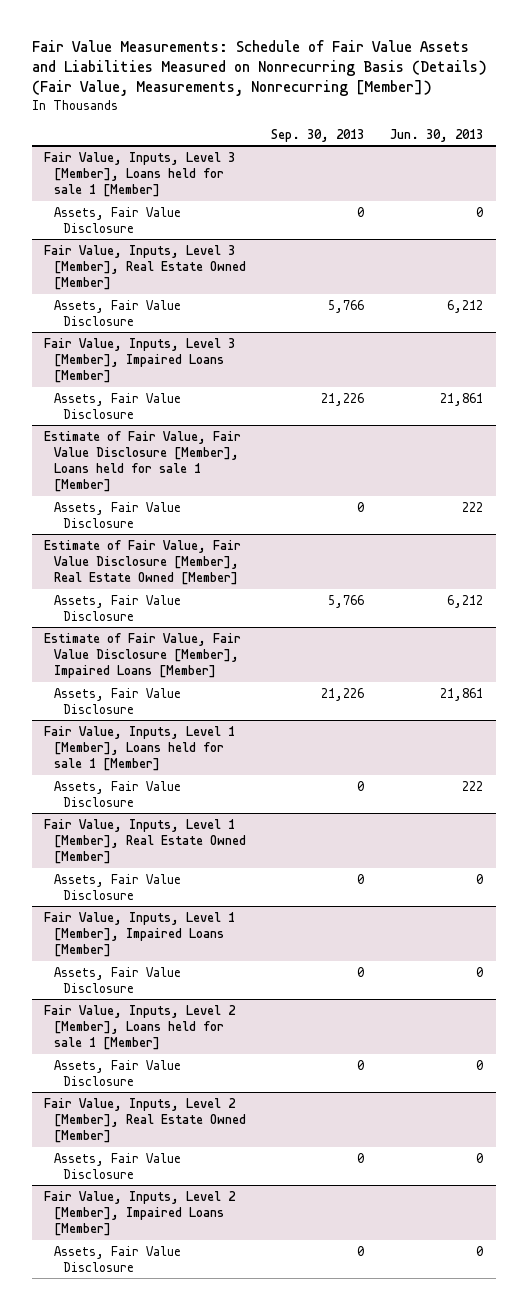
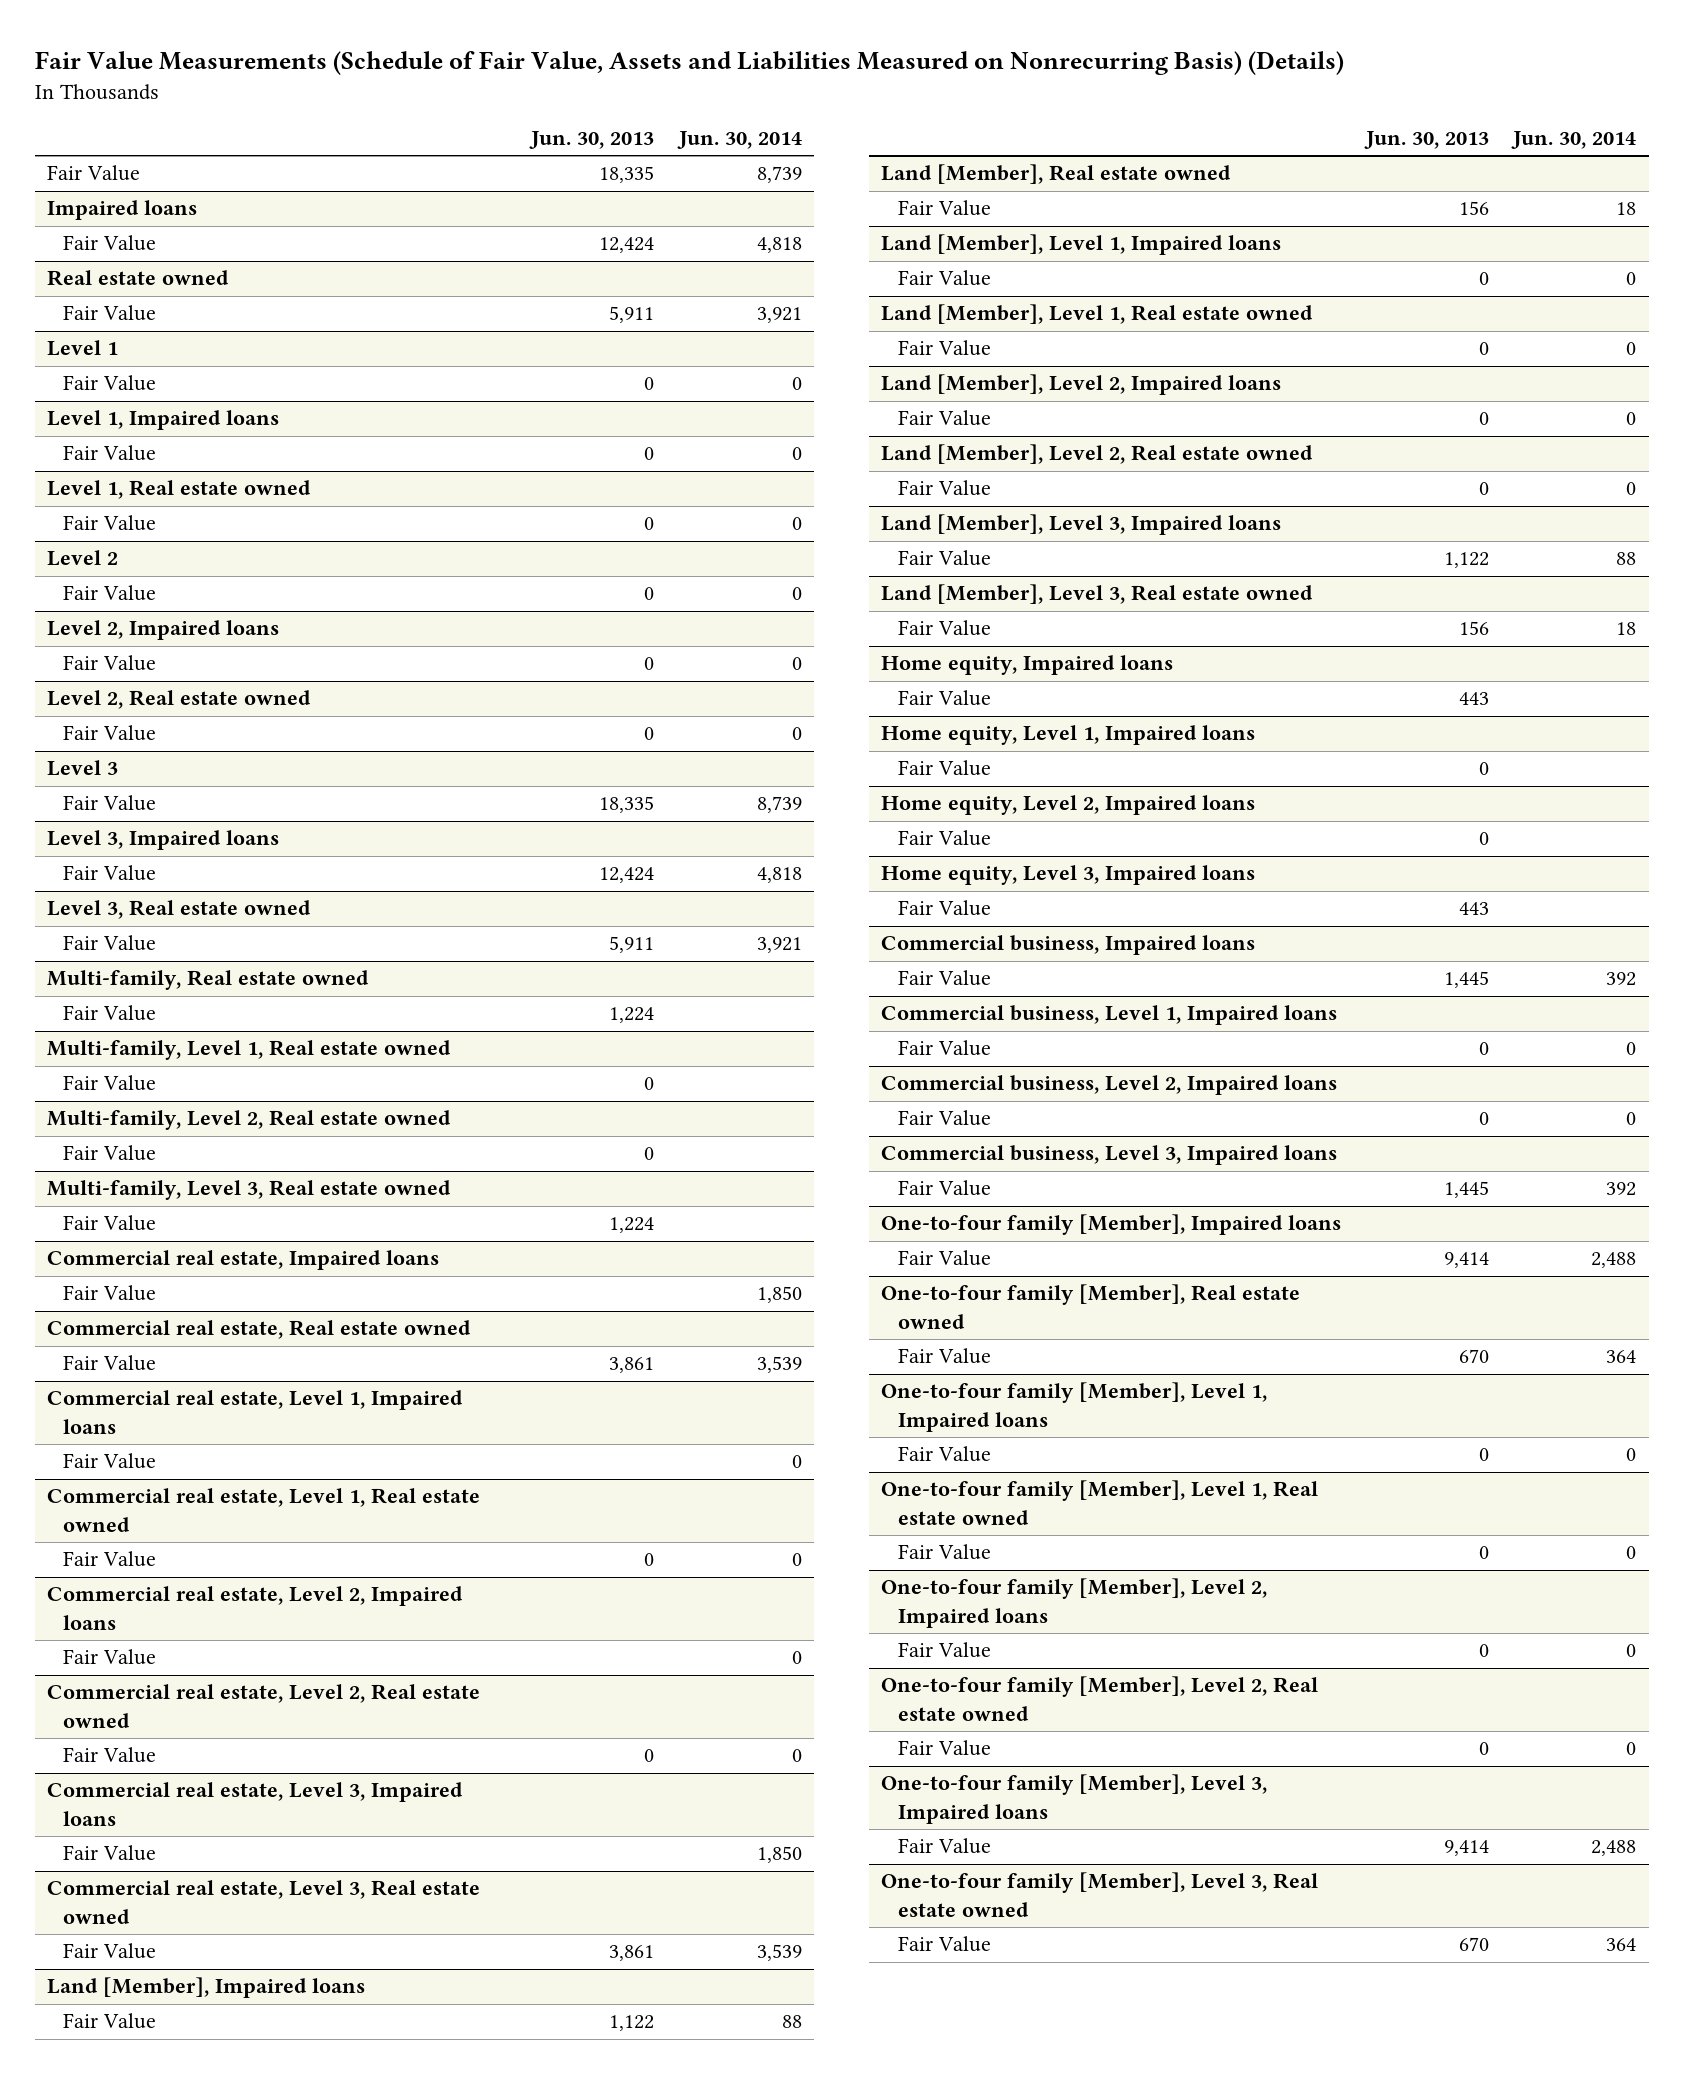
- Fair Value Measurements: Schedule of Fair Value Assets and Liabilities Measured on Nonrecurring Basis (Details) (Fair Value, Measurements, Nonrecurring [Member])
+ Fair Value Measurements (Schedule of Fair Value, Assets and Liabilities Measured on Nonrecurring Basis) (Details)
- | Sep. 30, 2013 | Jun. 30, 2013
+ | Jun. 30, 2013 | Jun. 30, 2014
- Fair Value, Inputs, Level 3 [Member], Loans held for sale 1 [Member]
- Assets, Fair Value Disclosure | 0 | 0
- Fair Value, Inputs, Level 3 [Member], Real Estate Owned [Member]
- Assets, Fair Value Disclosure | 5,766 | 6,212
- Fair Value, Inputs, Level 3 [Member], Impaired Loans [Member]
- Assets, Fair Value Disclosure | 21,226 | 21,861
- Estimate of Fair Value, Fair Value Disclosure [Member], Loans held for sale 1 [Member]
- Assets, Fair Value Disclosure | 0 | 222
- Estimate of Fair Value, Fair Value Disclosure [Member], Real Estate Owned [Member]
- Assets, Fair Value Disclosure | 5,766 | 6,212
- Estimate of Fair Value, Fair Value Disclosure [Member], Impaired Loans [Member]
- Assets, Fair Value Disclosure | 21,226 | 21,861
- Fair Value, Inputs, Level 1 [Member], Loans held for sale 1 [Member]
- Assets, Fair Value Disclosure | 0 | 222
- Fair Value, Inputs, Level 1 [Member], Real Estate Owned [Member]
- Assets, Fair Value Disclosure | 0 | 0
- Fair Value, Inputs, Level 1 [Member], Impaired Loans [Member]
- Assets, Fair Value Disclosure | 0 | 0
- Fair Value, Inputs, Level 2 [Member], Loans held for sale 1 [Member]
- Assets, Fair Value Disclosure | 0 | 0
- Fair Value, Inputs, Level 2 [Member], Real Estate Owned [Member]
- Assets, Fair Value Disclosure | 0 | 0
- Fair Value, Inputs, Level 2 [Member], Impaired Loans [Member]
- Assets, Fair Value Disclosure | 0 | 0
+ Fair Value | 18,335 | 8,739
+ Impaired loans
+ Fair Value | 12,424 | 4,818
+ Real estate owned
+ Fair Value | 5,911 | 3,921
+ Level 1
+ Fair Value | 0 | 0
+ Level 1, Impaired loans
+ Fair Value | 0 | 0
+ Level 1, Real estate owned
+ Fair Value | 0 | 0
+ Level 2
+ Fair Value | 0 | 0
+ Level 2, Impaired loans
+ Fair Value | 0 | 0
+ Level 2, Real estate owned
+ Fair Value | 0 | 0
+ Level 3
+ Fair Value | 18,335 | 8,739
+ Level 3, Impaired loans
+ Fair Value | 12,424 | 4,818
+ Level 3, Real estate owned
+ Fair Value | 5,911 | 3,921
+ Multi-family, Real estate owned
+ Fair Value | 1,224 |
+ Multi-family, Level 1, Real estate owned
+ Fair Value | 0 |
+ Multi-family, Level 2, Real estate owned
+ Fair Value | 0 |
+ Multi-family, Level 3, Real estate owned
+ Fair Value | 1,224 |
+ Commercial real estate, Impaired loans
+ Fair Value | | 1,850
+ Commercial real estate, Real estate owned
+ Fair Value | 3,861 | 3,539
+ Commercial real estate, Level 1, Impaired loans
+ Fair Value | | 0
+ Commercial real estate, Level 1, Real estate owned
+ Fair Value | 0 | 0
+ Commercial real estate, Level 2, Impaired loans
+ Fair Value | | 0
+ Commercial real estate, Level 2, Real estate owned
+ Fair Value | 0 | 0
+ Commercial real estate, Level 3, Impaired loans
+ Fair Value | | 1,850
+ Commercial real estate, Level 3, Real estate owned
+ Fair Value | 3,861 | 3,539
+ Land [Member], Impaired loans
+ Fair Value | 1,122 | 88
+ Land [Member], Real estate owned
+ Fair Value | 156 | 18
+ Land [Member], Level 1, Impaired loans
+ Fair Value | 0 | 0
+ Land [Member], Level 1, Real estate owned
+ Fair Value | 0 | 0
+ Land [Member], Level 2, Impaired loans
+ Fair Value | 0 | 0
+ Land [Member], Level 2, Real estate owned
+ Fair Value | 0 | 0
+ Land [Member], Level 3, Impaired loans
+ Fair Value | 1,122 | 88
+ Land [Member], Level 3, Real estate owned
+ Fair Value | 156 | 18
+ Home equity, Impaired loans
+ Fair Value | 443 |
+ Home equity, Level 1, Impaired loans
+ Fair Value | 0 |
+ Home equity, Level 2, Impaired loans
+ Fair Value | 0 |
+ Home equity, Level 3, Impaired loans
+ Fair Value | 443 |
+ Commercial business, Impaired loans
+ Fair Value | 1,445 | 392
+ Commercial business, Level 1, Impaired loans
+ Fair Value | 0 | 0
+ Commercial business, Level 2, Impaired loans
+ Fair Value | 0 | 0
+ Commercial business, Level 3, Impaired loans
+ Fair Value | 1,445 | 392
+ One-to-four family [Member], Impaired loans
+ Fair Value | 9,414 | 2,488
+ One-to-four family [Member], Real estate owned
+ Fair Value | 670 | 364
+ One-to-four family [Member], Level 1, Impaired loans
+ Fair Value | 0 | 0
+ One-to-four family [Member], Level 1, Real estate owned
+ Fair Value | 0 | 0
+ One-to-four family [Member], Level 2, Impaired loans
+ Fair Value | 0 | 0
+ One-to-four family [Member], Level 2, Real estate owned
+ Fair Value | 0 | 0
+ One-to-four family [Member], Level 3, Impaired loans
+ Fair Value | 9,414 | 2,488
+ One-to-four family [Member], Level 3, Real estate owned
+ Fair Value | 670 | 364

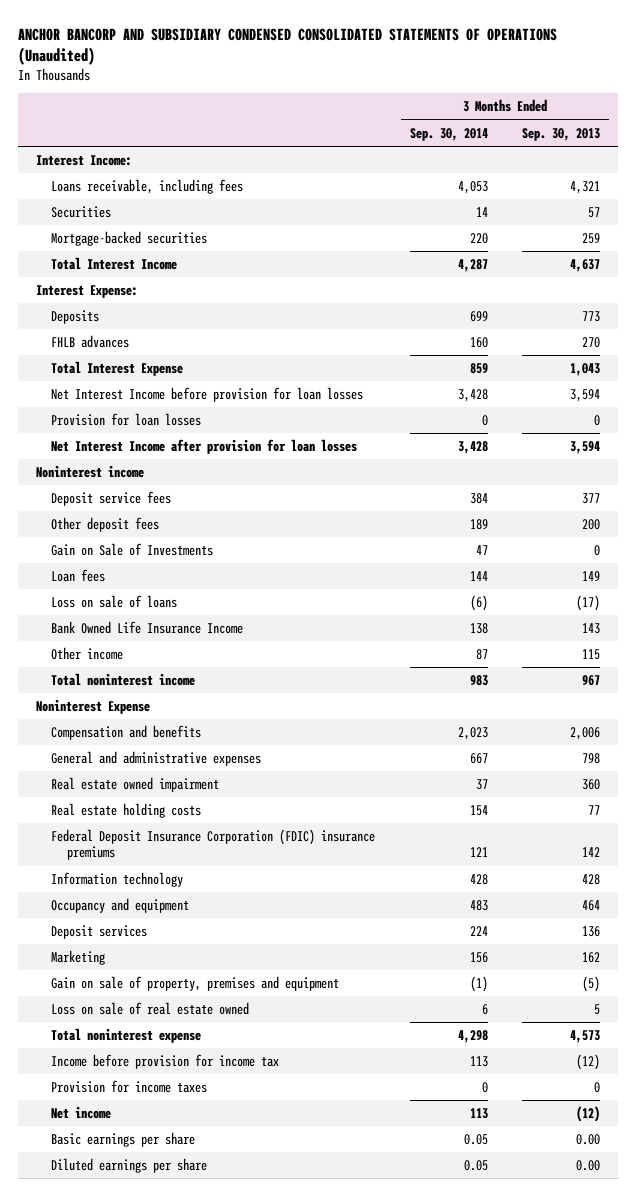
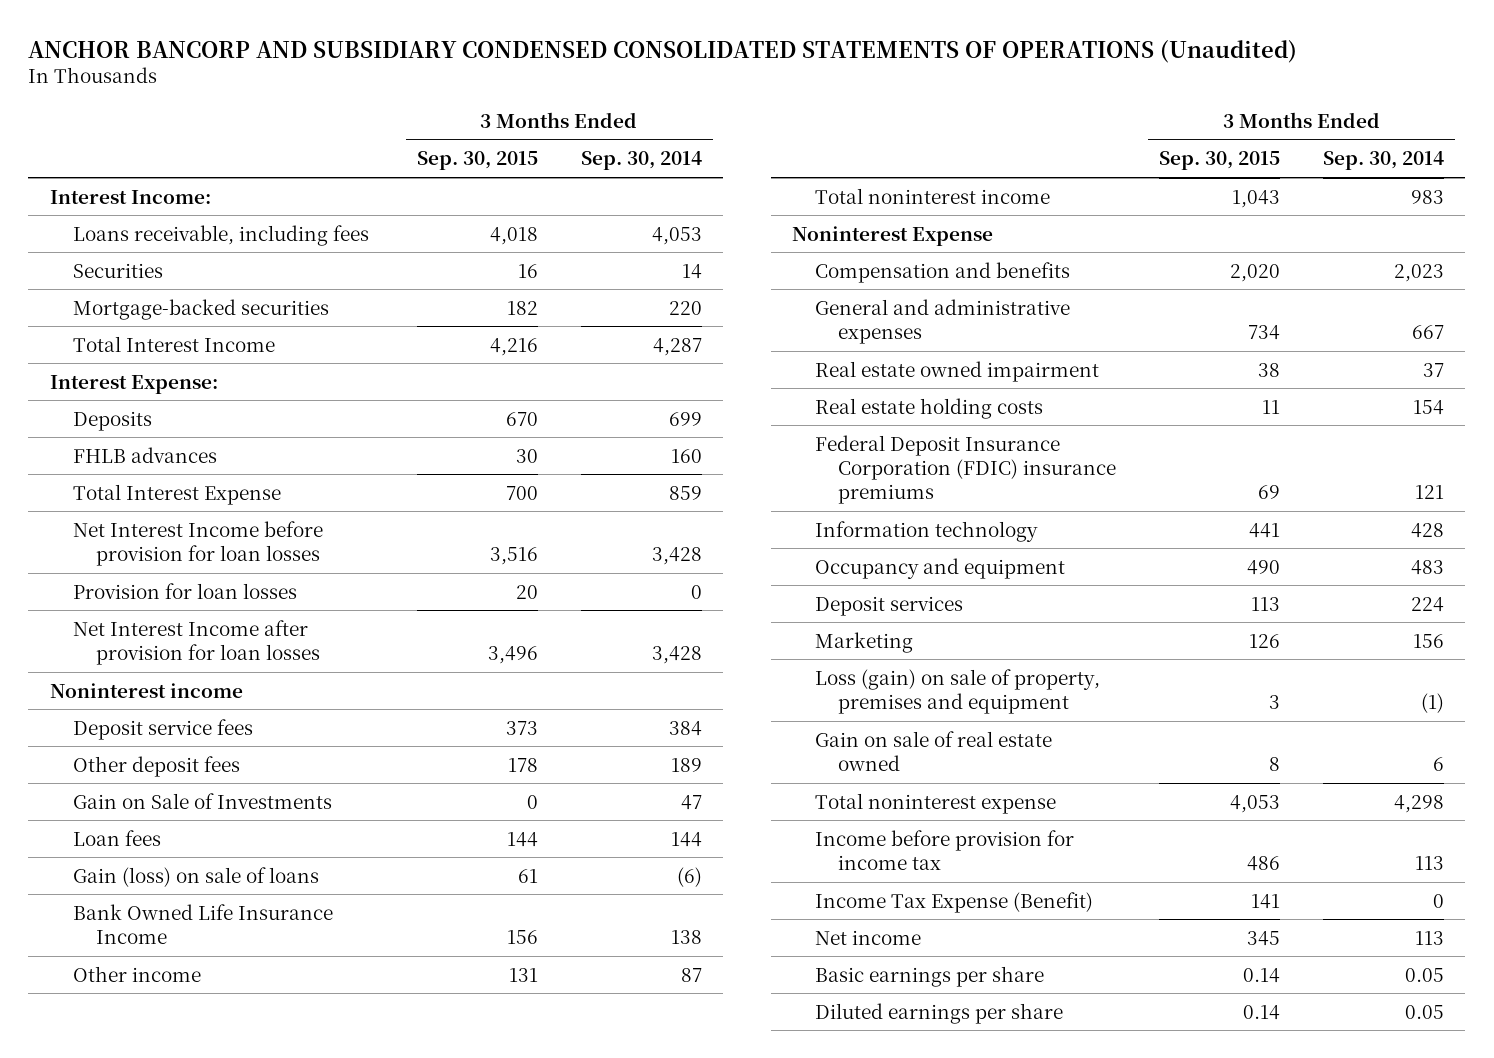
- | 3 Months Ended Sep. 30, 2014 | 3 Months Ended Sep. 30, 2013
+ | 3 Months Ended Sep. 30, 2015 | 3 Months Ended Sep. 30, 2014
- Loss on sale of loans | (6) | (17)
+ Gain (loss) on sale of loans | 61 | (6)
- Gain on sale of property, premises and equipment | (1) | (5)
- Loss on sale of real estate owned | 6 | 5
+ Loss (gain) on sale of property, premises and equipment | 3 | (1)
+ Gain on sale of real estate owned | 8 | 6
- Provision for income taxes | 0 | 0
+ Income Tax Expense (Benefit) | 141 | 0

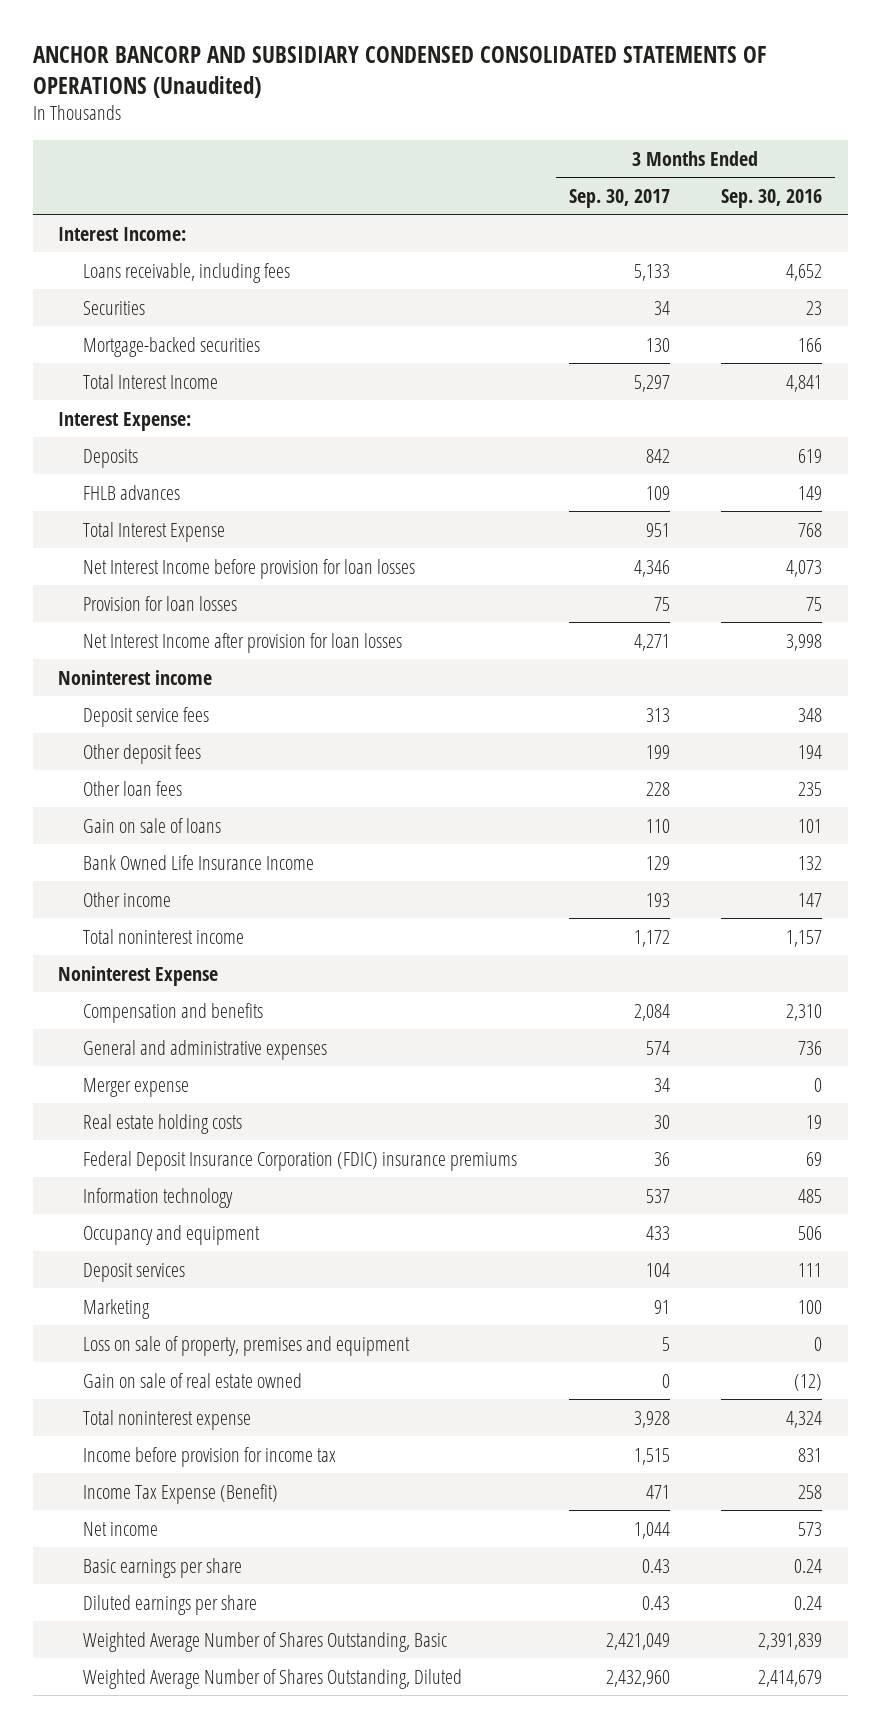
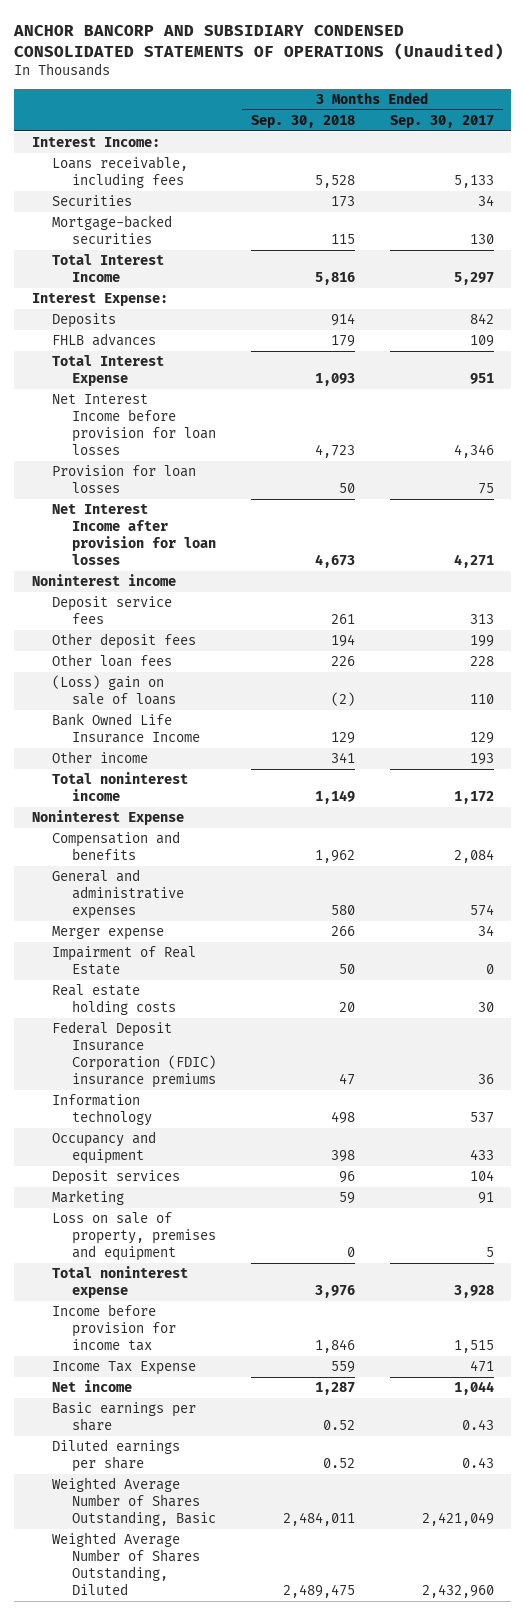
- | 3 Months Ended Sep. 30, 2017 | 3 Months Ended Sep. 30, 2016
+ | 3 Months Ended Sep. 30, 2018 | 3 Months Ended Sep. 30, 2017
- Gain on sale of loans | 110 | 101
+ (Loss) gain on sale of loans | (2) | 110
+ Impairment of Real Estate | 50 | 0
- Gain on sale of real estate owned | 0 | (12)
- Income Tax Expense (Benefit) | 471 | 258
+ Income Tax Expense | 559 | 471

